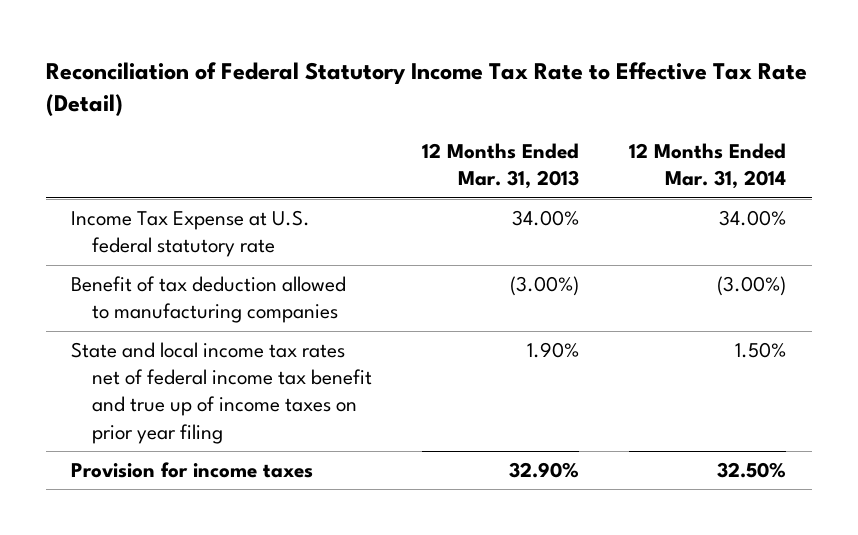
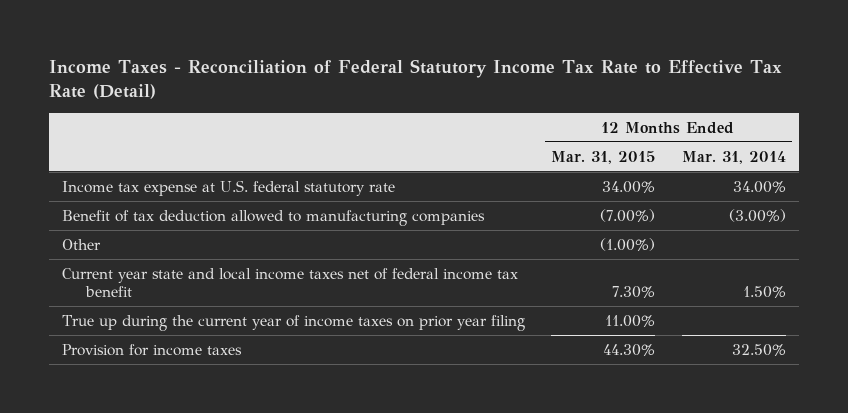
- Reconciliation of Federal Statutory Income Tax Rate to Effective Tax Rate (Detail)
+ Income Taxes - Reconciliation of Federal Statutory Income Tax Rate to Effective Tax Rate (Detail)
- | 12 Months Ended Mar. 31, 2013 | 12 Months Ended Mar. 31, 2014
+ | 12 Months Ended Mar. 31, 2015 | 12 Months Ended Mar. 31, 2014
- Income Tax Expense at U.S. federal statutory rate | 34.00% | 34.00%
+ Income tax expense at U.S. federal statutory rate | 34.00% | 34.00%
- State and local income tax rates net of federal income tax benefit and true up of income taxes on prior year filing | 1.90% | 1.50%
+ Other | (1.00%) |
+ Current year state and local income taxes net of federal income tax benefit | 7.30% | 1.50%
+ True up during the current year of income taxes on prior year filing | 11.00% |

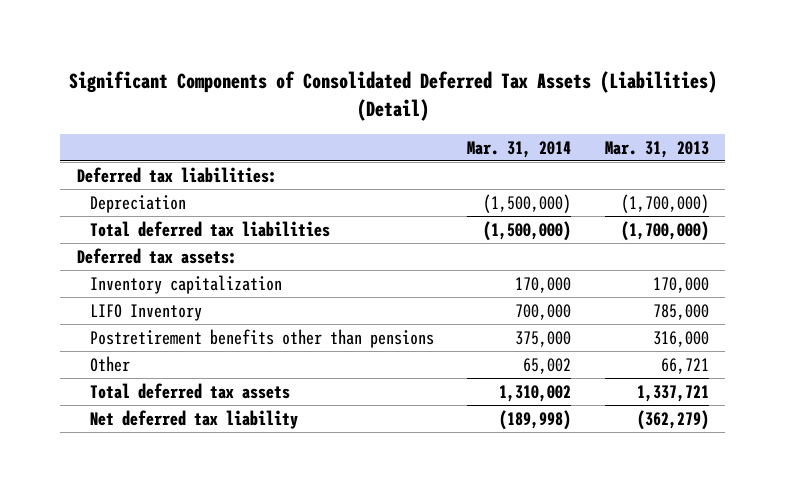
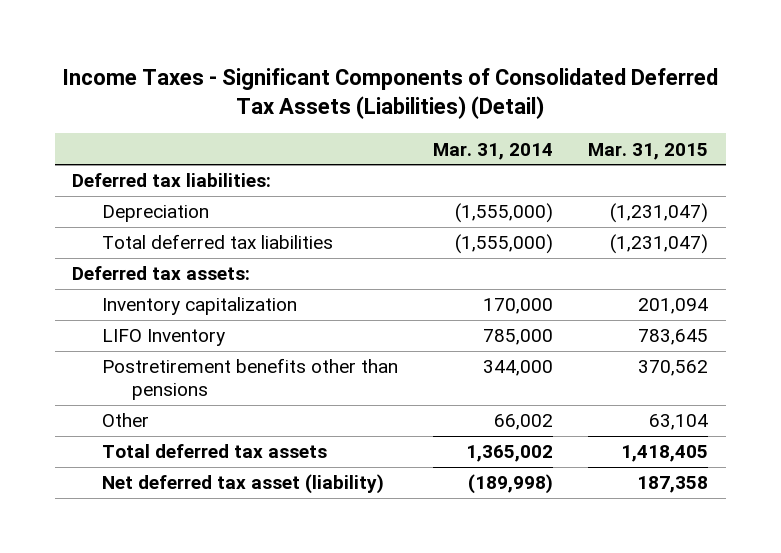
- Significant Components of Consolidated Deferred Tax Assets (Liabilities) (Detail)
+ Income Taxes - Significant Components of Consolidated Deferred Tax Assets (Liabilities) (Detail)
- | Mar. 31, 2014 | Mar. 31, 2013
+ | Mar. 31, 2014 | Mar. 31, 2015
- Depreciation | (1,500,000) | (1,700,000)
- Total deferred tax liabilities | (1,500,000) | (1,700,000)
+ Depreciation | (1,555,000) | (1,231,047)
+ Total deferred tax liabilities | (1,555,000) | (1,231,047)
- LIFO Inventory | 700,000 | 785,000
- Postretirement benefits other than pensions | 375,000 | 316,000
- Other | 65,002 | 66,721
- Total deferred tax assets | 1,310,002 | 1,337,721
- Net deferred tax liability | (189,998) | (362,279)
+ LIFO Inventory | 785,000 | 783,645
+ Postretirement benefits other than pensions | 344,000 | 370,562
+ Other | 66,002 | 63,104
+ Total deferred tax assets | 1,365,002 | 1,418,405
+ Net deferred tax asset (liability) | (189,998) | 187,358

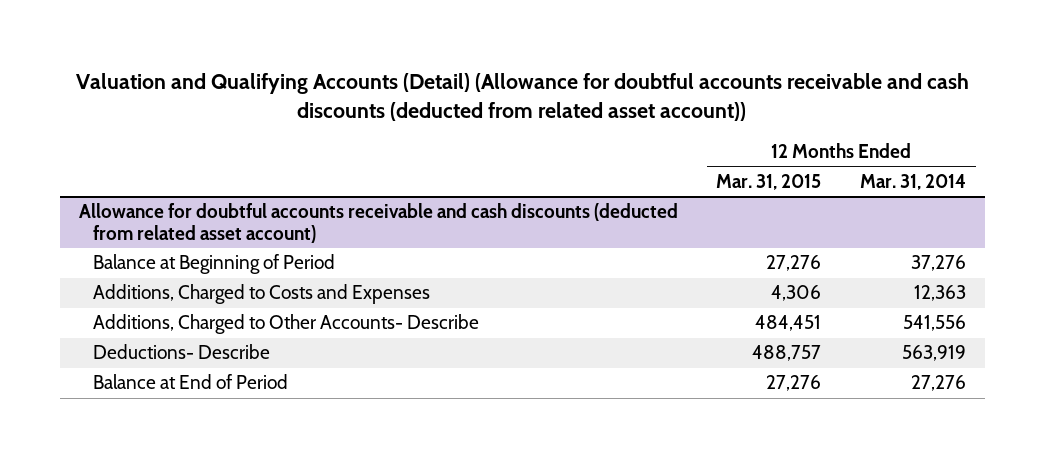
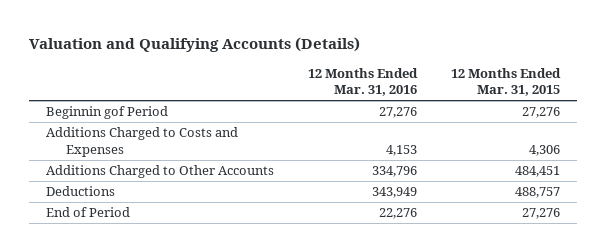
- Valuation and Qualifying Accounts (Detail) (Allowance for doubtful accounts receivable and cash discounts (deducted from related asset account))
+ Valuation and Qualifying Accounts (Details)
- | 12 Months Ended Mar. 31, 2015 | 12 Months Ended Mar. 31, 2014
+ | 12 Months Ended Mar. 31, 2016 | 12 Months Ended Mar. 31, 2015
- Allowance for doubtful accounts receivable and cash discounts (deducted from related asset account)
- Balance at Beginning of Period | 27,276 | 37,276
- Additions, Charged to Costs and Expenses | 4,306 | 12,363
- Additions, Charged to Other Accounts- Describe | 484,451 | 541,556
- Deductions- Describe | 488,757 | 563,919
- Balance at End of Period | 27,276 | 27,276
+ Beginnin gof Period | 27,276 | 27,276
+ Additions Charged to Costs and Expenses | 4,153 | 4,306
+ Additions Charged to Other Accounts | 334,796 | 484,451
+ Deductions | 343,949 | 488,757
+ End of Period | 22,276 | 27,276

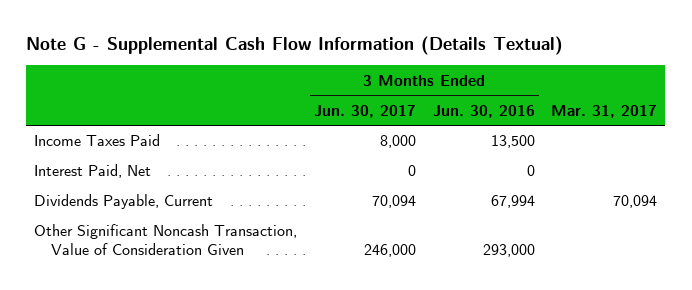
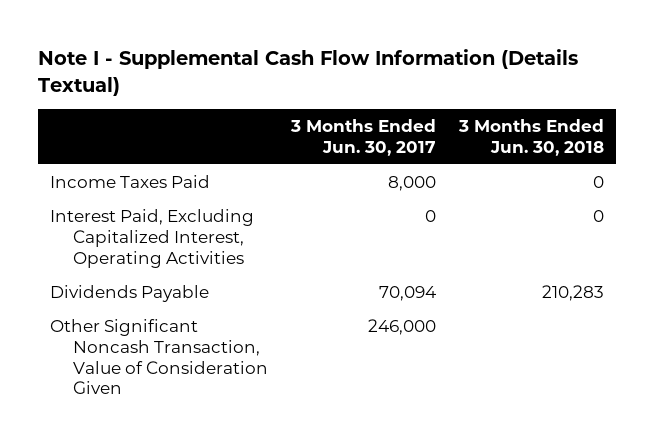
- Note G - Supplemental Cash Flow Information (Details Textual)
+ Note I - Supplemental Cash Flow Information (Details Textual)
- | 3 Months Ended Jun. 30, 2017 | 3 Months Ended Jun. 30, 2016 | Mar. 31, 2017
+ | 3 Months Ended Jun. 30, 2017 | 3 Months Ended Jun. 30, 2018
- Interest Paid, Net | 0 | 0 |
- Dividends Payable, Current | 70,094 | 67,994 | 70,094
+ Interest Paid, Excluding Capitalized Interest, Operating Activities | 0 | 0
+ Dividends Payable | 70,094 | 210,283

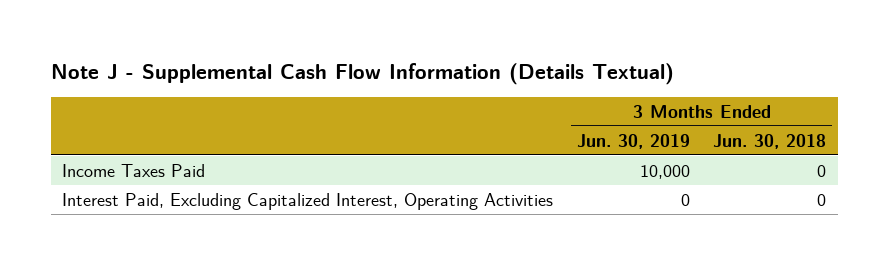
- Note I - Supplemental Cash Flow Information (Details Textual)
+ Note J - Supplemental Cash Flow Information (Details Textual)
- | 3 Months Ended Jun. 30, 2017 | 3 Months Ended Jun. 30, 2018
+ | 3 Months Ended Jun. 30, 2019 | 3 Months Ended Jun. 30, 2018
- Dividends Payable | 70,094 | 210,283
- Other Significant Noncash Transaction, Value of Consideration Given | 246,000 |

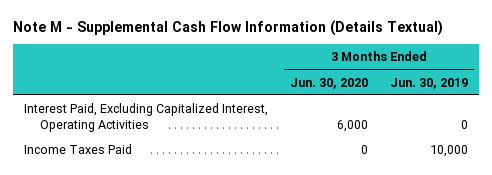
- Note J - Supplemental Cash Flow Information (Details Textual)
+ Note M - Supplemental Cash Flow Information (Details Textual)
- | 3 Months Ended Jun. 30, 2019 | 3 Months Ended Jun. 30, 2018
+ | 3 Months Ended Jun. 30, 2020 | 3 Months Ended Jun. 30, 2019
moved down: Income Taxes Paid | 0 | 10,000

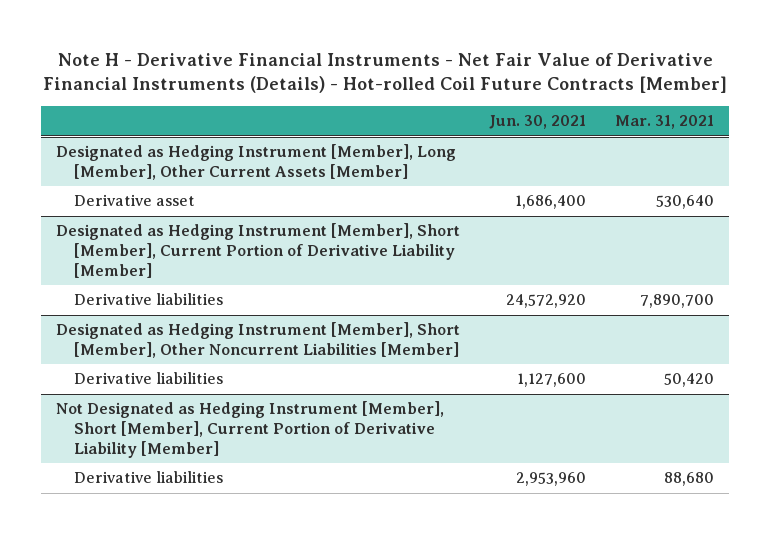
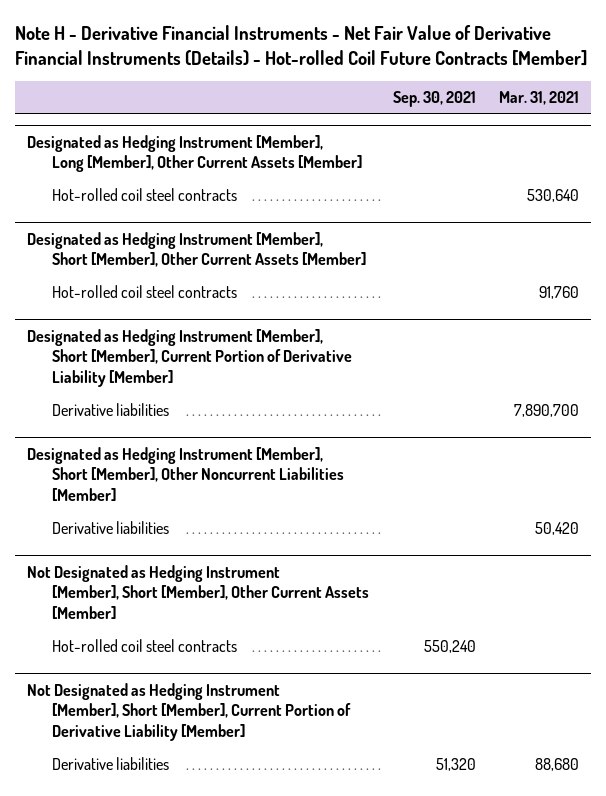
- | Jun. 30, 2021 | Mar. 31, 2021
+ | Sep. 30, 2021 | Mar. 31, 2021
@ Designated as Hedging Instrument [Member], Long [Member], Other Current Assets [Member]
- Derivative asset | 1,686,400 | 530,640
+ Hot-rolled coil steel contracts | | 530,640
+ Designated as Hedging Instrument [Member], Short [Member], Other Current Assets [Member]
+ Hot-rolled coil steel contracts | | 91,760
+ Not Designated as Hedging Instrument [Member], Short [Member], Other Current Assets [Member]
+ Hot-rolled coil steel contracts | 550,240 |

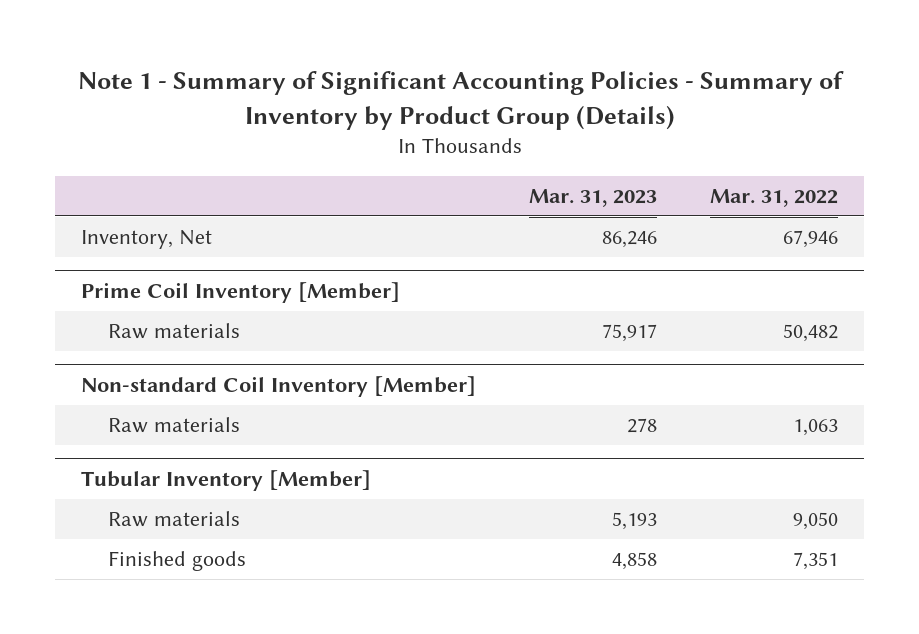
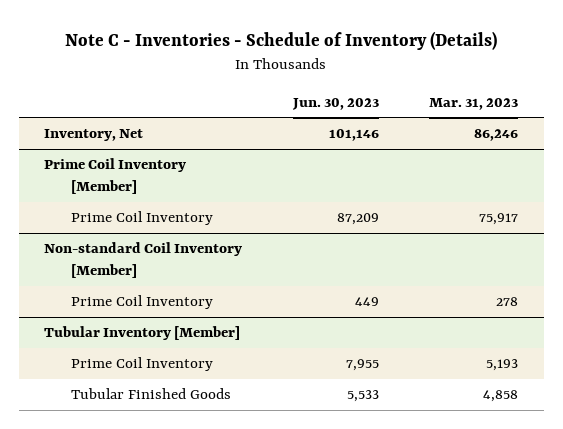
- Note 1 - Summary of Significant Accounting Policies - Summary of Inventory by Product Group (Details)
+ Note C - Inventories - Schedule of Inventory (Details)
- | Mar. 31, 2023 | Mar. 31, 2022
+ | Jun. 30, 2023 | Mar. 31, 2023
@ Prime Coil Inventory [Member]
- Raw materials | 75,917 | 50,482
+ Prime Coil Inventory | 87,209 | 75,917
@ Non-standard Coil Inventory [Member]
- Raw materials | 278 | 1,063
+ Prime Coil Inventory | 449 | 278
@ Tubular Inventory [Member]
- Raw materials | 5,193 | 9,050
- Finished goods | 4,858 | 7,351
+ Prime Coil Inventory | 7,955 | 5,193
+ Tubular Finished Goods | 5,533 | 4,858

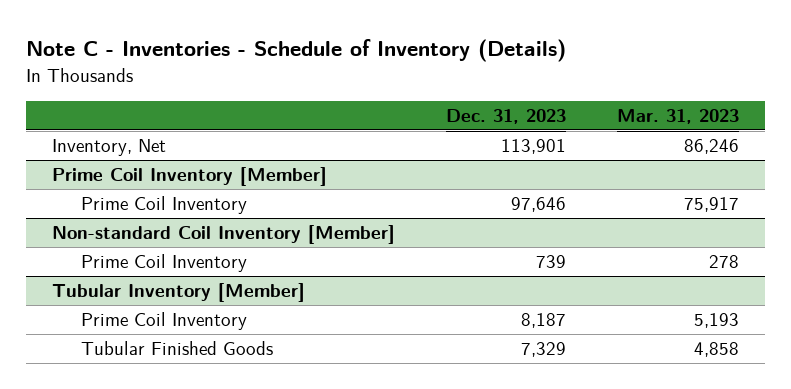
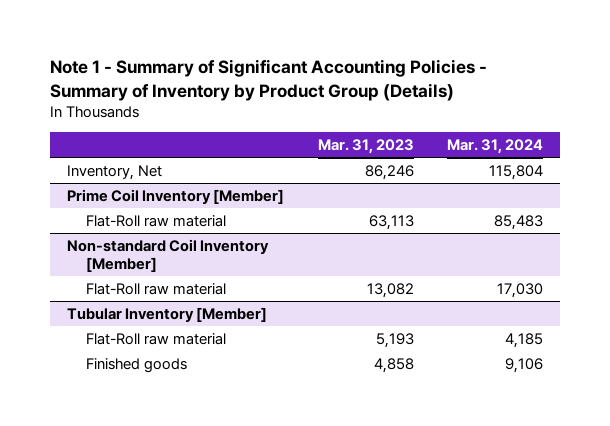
- Note C - Inventories - Schedule of Inventory (Details)
+ Note 1 - Summary of Significant Accounting Policies - Summary of Inventory by Product Group (Details)
- | Dec. 31, 2023 | Mar. 31, 2023
+ | Mar. 31, 2023 | Mar. 31, 2024
@ Prime Coil Inventory [Member]
- Prime Coil Inventory | 97,646 | 75,917
+ Flat-Roll raw material | 63,113 | 85,483
@ Non-standard Coil Inventory [Member]
- Prime Coil Inventory | 739 | 278
+ Flat-Roll raw material | 13,082 | 17,030
@ Tubular Inventory [Member]
- Prime Coil Inventory | 8,187 | 5,193
- Tubular Finished Goods | 7,329 | 4,858
+ Flat-Roll raw material | 5,193 | 4,185
+ Finished goods | 4,858 | 9,106

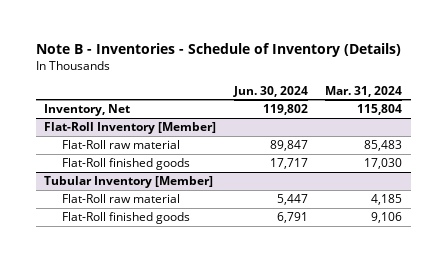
- Note 1 - Summary of Significant Accounting Policies - Summary of Inventory by Product Group (Details)
+ Note B - Inventories - Schedule of Inventory (Details)
- | Mar. 31, 2023 | Mar. 31, 2024
+ | Jun. 30, 2024 | Mar. 31, 2024
- Prime Coil Inventory [Member]
+ Flat-Roll Inventory [Member]
- Non-standard Coil Inventory [Member]
- Flat-Roll raw material | 13,082 | 17,030
+ Flat-Roll finished goods | 17,717 | 17,030
@ Tubular Inventory [Member]
- Finished goods | 4,858 | 9,106
+ Flat-Roll finished goods | 6,791 | 9,106

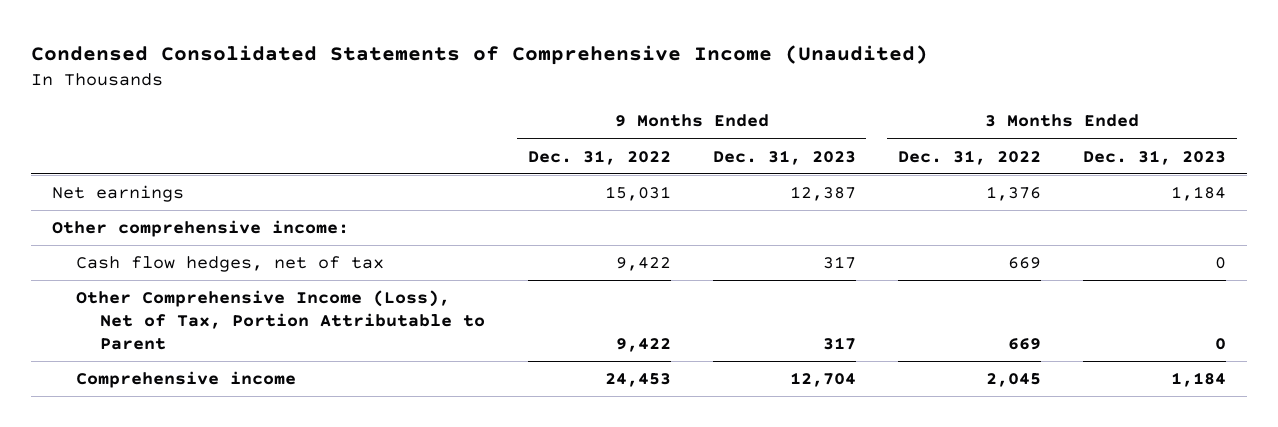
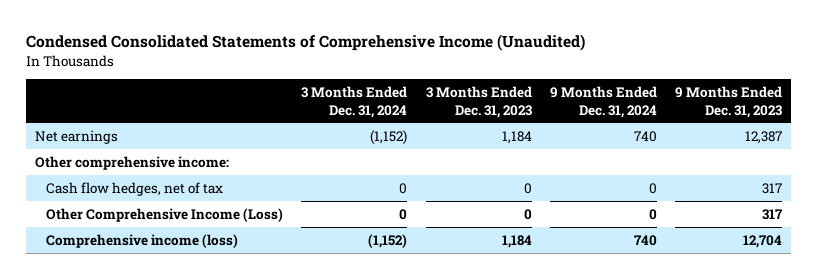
- | 9 Months Ended Dec. 31, 2022 | 9 Months Ended Dec. 31, 2023 | 3 Months Ended Dec. 31, 2022 | 3 Months Ended Dec. 31, 2023
+ | 3 Months Ended Dec. 31, 2024 | 3 Months Ended Dec. 31, 2023 | 9 Months Ended Dec. 31, 2024 | 9 Months Ended Dec. 31, 2023
- Other Comprehensive Income (Loss), Net of Tax, Portion Attributable to Parent | 9,422 | 317 | 669 | 0
- Comprehensive income | 24,453 | 12,704 | 2,045 | 1,184
+ Other Comprehensive Income (Loss) | 0 | 0 | 0 | 317
+ Comprehensive income (loss) | (1,152) | 1,184 | 740 | 12,704

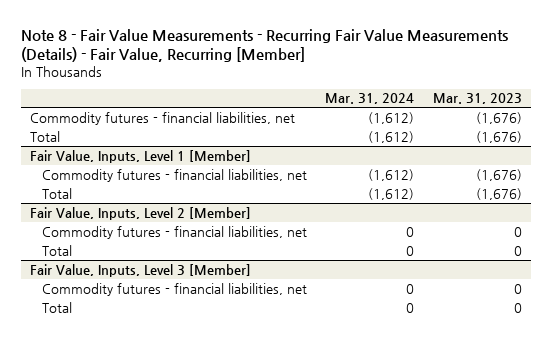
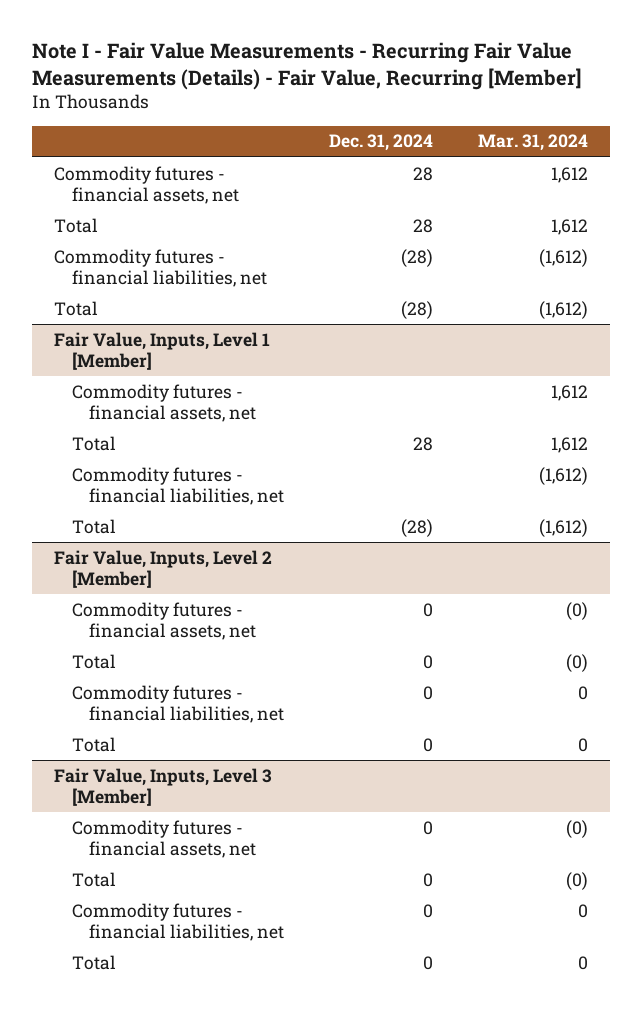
- Note 8 - Fair Value Measurements - Recurring Fair Value Measurements (Details) - Fair Value, Recurring [Member]
+ Note I - Fair Value Measurements - Recurring Fair Value Measurements (Details) - Fair Value, Recurring [Member]
- | Mar. 31, 2024 | Mar. 31, 2023
+ | Dec. 31, 2024 | Mar. 31, 2024
+ Commodity futures - financial assets, net | 28 | 1,612
+ Total | 28 | 1,612
@ Fair Value, Inputs, Level 1 [Member]
+ Commodity futures - financial assets, net | | 1,612
+ Total | 28 | 1,612
@ Fair Value, Inputs, Level 2 [Member]
+ Commodity futures - financial assets, net | 0 | (0)
+ Total | 0 | (0)
@ Fair Value, Inputs, Level 3 [Member]
+ Commodity futures - financial assets, net | 0 | (0)
+ Total | 0 | (0)

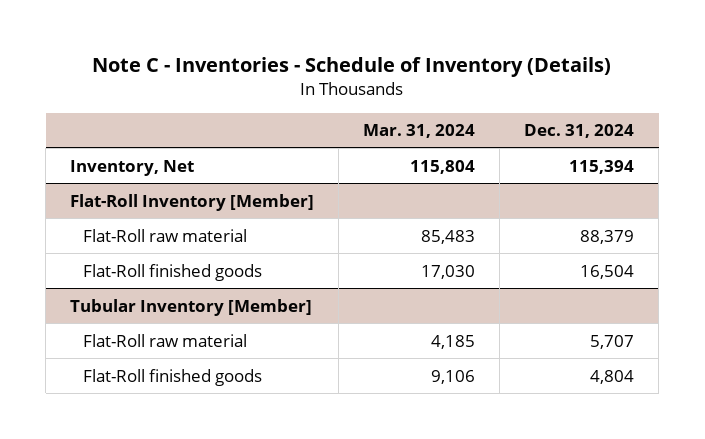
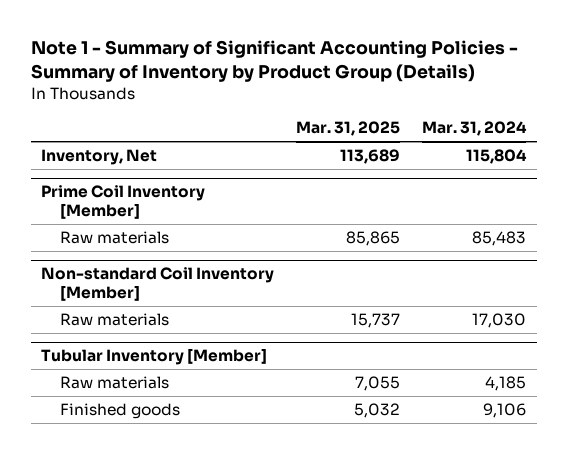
- Note C - Inventories - Schedule of Inventory (Details)
+ Note 1 - Summary of Significant Accounting Policies - Summary of Inventory by Product Group (Details)
- | Mar. 31, 2024 | Dec. 31, 2024
+ | Mar. 31, 2025 | Mar. 31, 2024
- Flat-Roll Inventory [Member]
- Flat-Roll raw material | 85,483 | 88,379
- Flat-Roll finished goods | 17,030 | 16,504
+ Prime Coil Inventory [Member]
+ Raw materials | 85,865 | 85,483
+ Non-standard Coil Inventory [Member]
+ Raw materials | 15,737 | 17,030
@ Tubular Inventory [Member]
- Flat-Roll raw material | 4,185 | 5,707
- Flat-Roll finished goods | 9,106 | 4,804
+ Raw materials | 7,055 | 4,185
+ Finished goods | 5,032 | 9,106

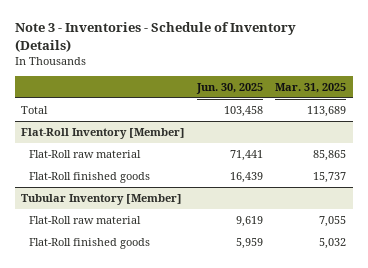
- Note 1 - Summary of Significant Accounting Policies - Summary of Inventory by Product Group (Details)
+ Note 3 - Inventories - Schedule of Inventory (Details)
- | Mar. 31, 2025 | Mar. 31, 2024
+ | Jun. 30, 2025 | Mar. 31, 2025
- Inventory, Net | 113,689 | 115,804
- Prime Coil Inventory [Member]
- Raw materials | 85,865 | 85,483
- Non-standard Coil Inventory [Member]
- Raw materials | 15,737 | 17,030
+ Total | 103,458 | 113,689
+ Flat-Roll Inventory [Member]
+ Flat-Roll raw material | 71,441 | 85,865
+ Flat-Roll finished goods | 16,439 | 15,737
@ Tubular Inventory [Member]
- Raw materials | 7,055 | 4,185
- Finished goods | 5,032 | 9,106
+ Flat-Roll raw material | 9,619 | 7,055
+ Flat-Roll finished goods | 5,959 | 5,032

